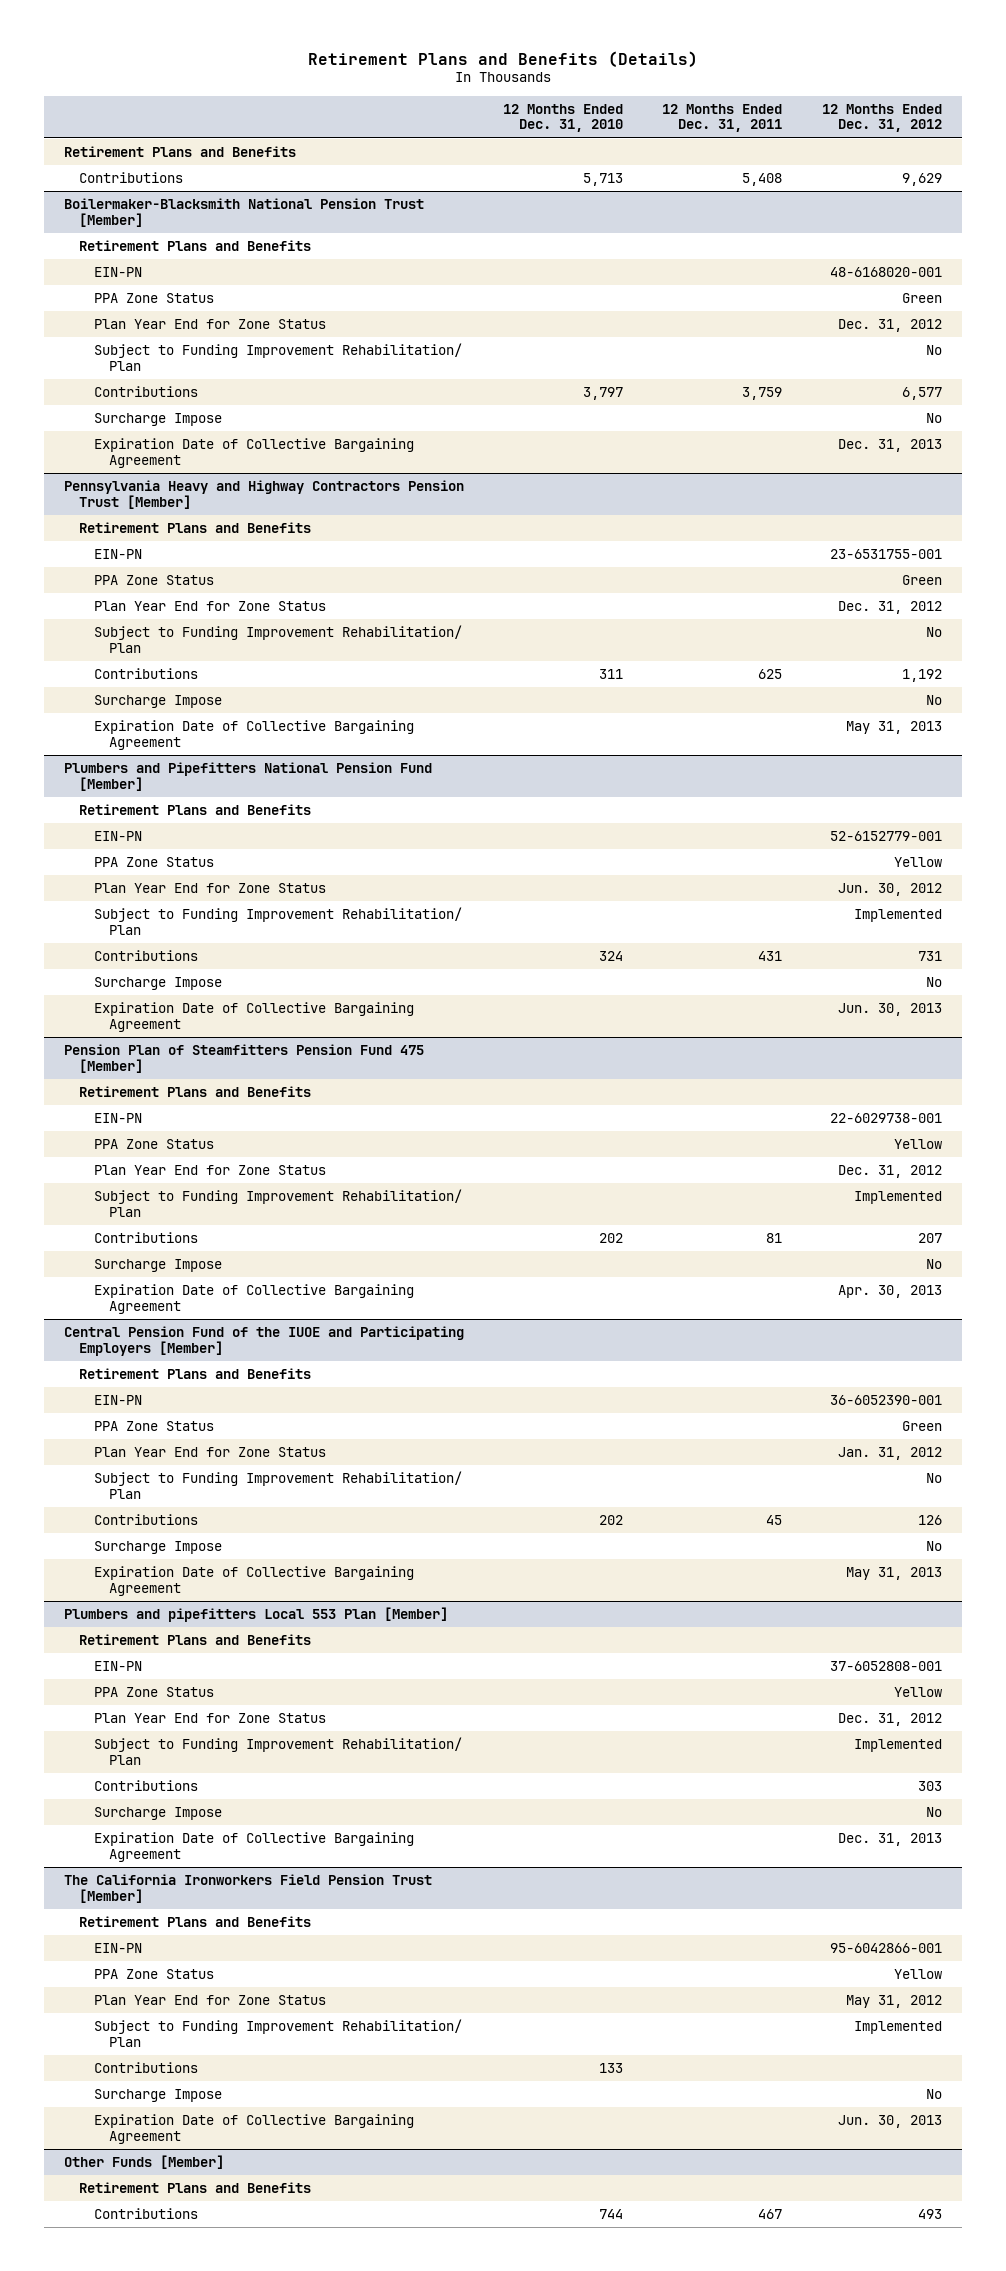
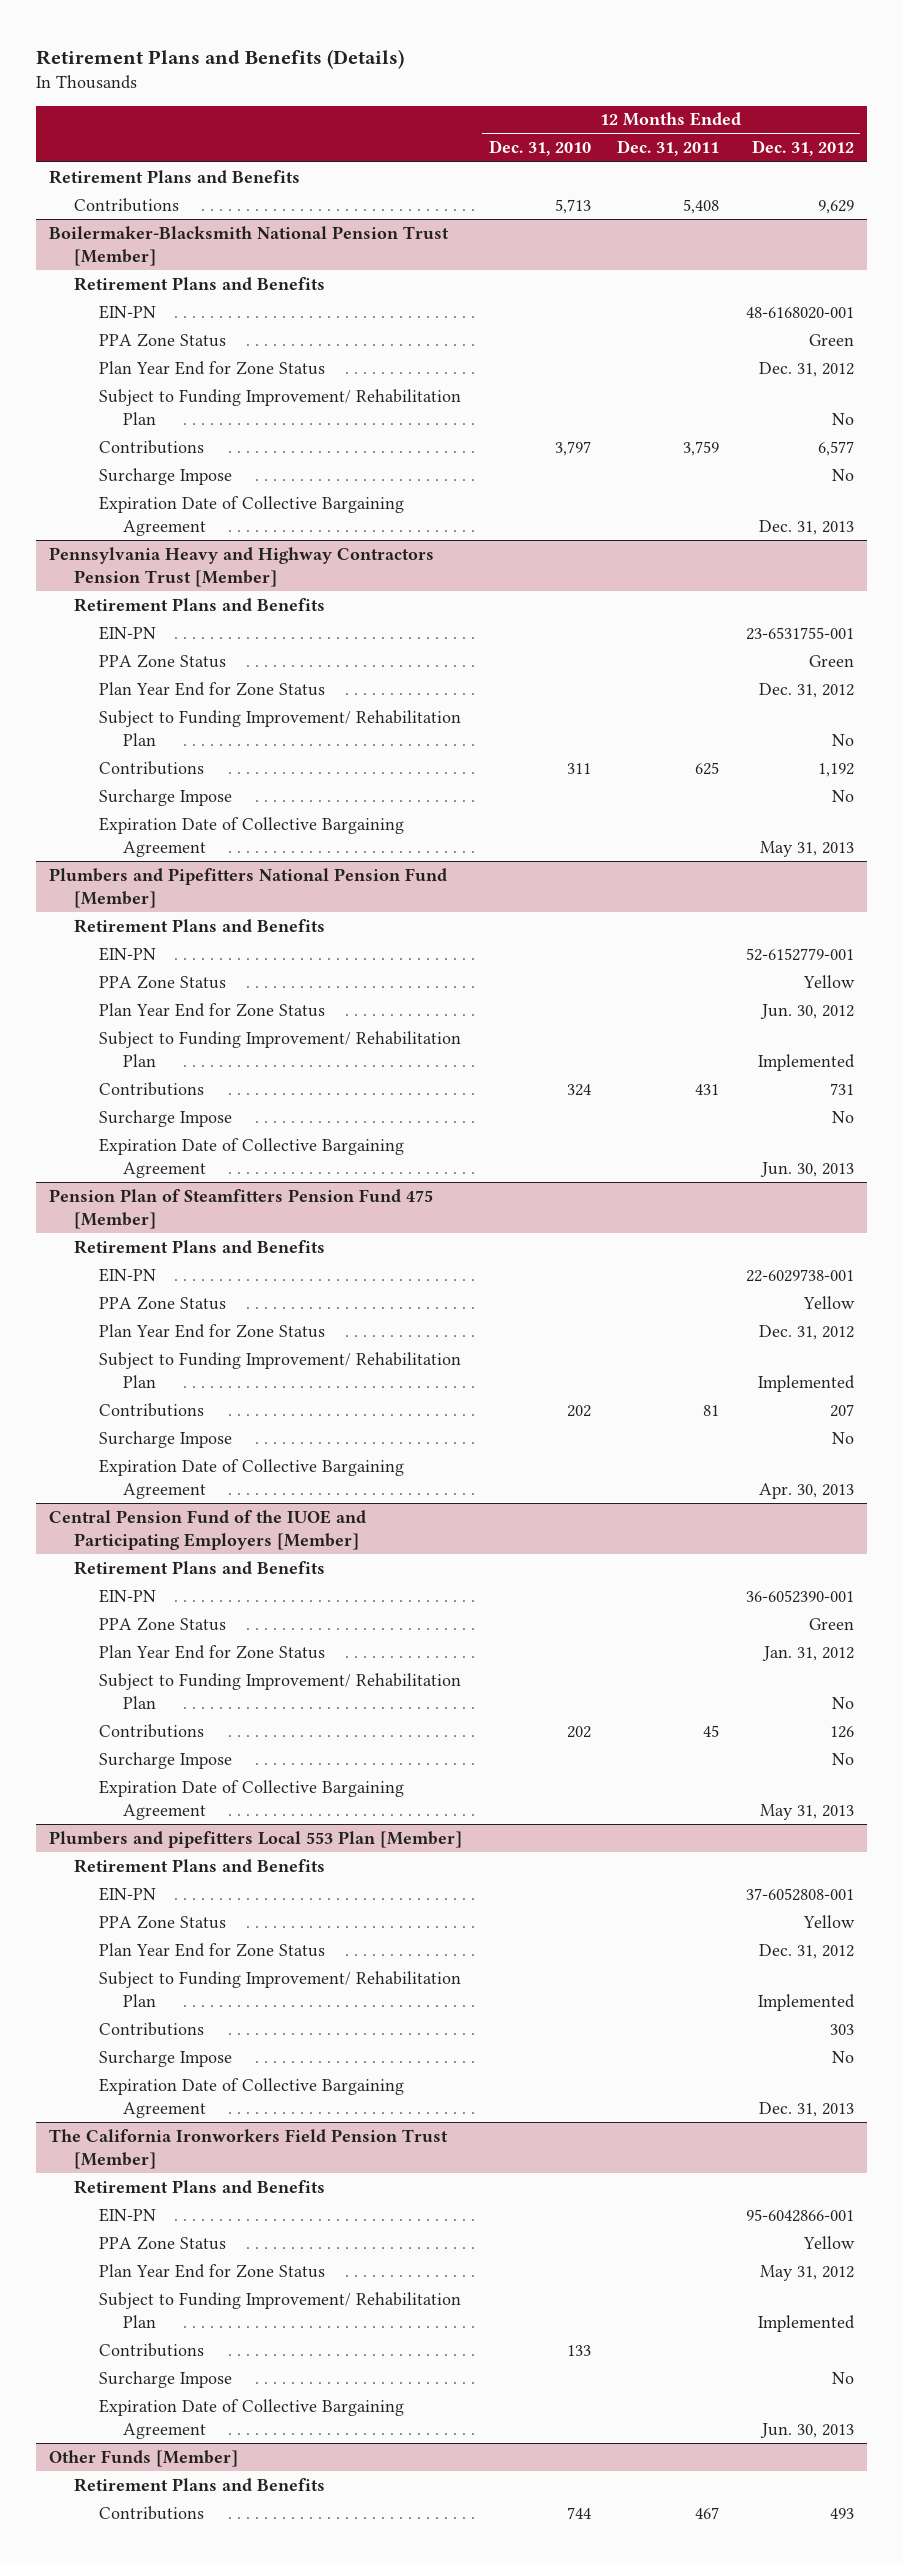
@ Boilermaker-Blacksmith National Pension Trust [Member]
- Subject to Funding Improvement Rehabilitation/ Plan | | | No
+ Subject to Funding Improvement/ Rehabilitation Plan | | | No
@ Pennsylvania Heavy and Highway Contractors Pension Trust [Member]
- Subject to Funding Improvement Rehabilitation/ Plan | | | No
+ Subject to Funding Improvement/ Rehabilitation Plan | | | No
@ Plumbers and Pipefitters National Pension Fund [Member]
- Subject to Funding Improvement Rehabilitation/ Plan | | | Implemented
+ Subject to Funding Improvement/ Rehabilitation Plan | | | Implemented
@ Pension Plan of Steamfitters Pension Fund 475 [Member]
- Subject to Funding Improvement Rehabilitation/ Plan | | | Implemented
+ Subject to Funding Improvement/ Rehabilitation Plan | | | Implemented
@ Central Pension Fund of the IUOE and Participating Employers [Member]
- Subject to Funding Improvement Rehabilitation/ Plan | | | No
+ Subject to Funding Improvement/ Rehabilitation Plan | | | No
@ Plumbers and pipefitters Local 553 Plan [Member]
- Subject to Funding Improvement Rehabilitation/ Plan | | | Implemented
+ Subject to Funding Improvement/ Rehabilitation Plan | | | Implemented
@ The California Ironworkers Field Pension Trust [Member]
- Subject to Funding Improvement Rehabilitation/ Plan | | | Implemented
+ Subject to Funding Improvement/ Rehabilitation Plan | | | Implemented

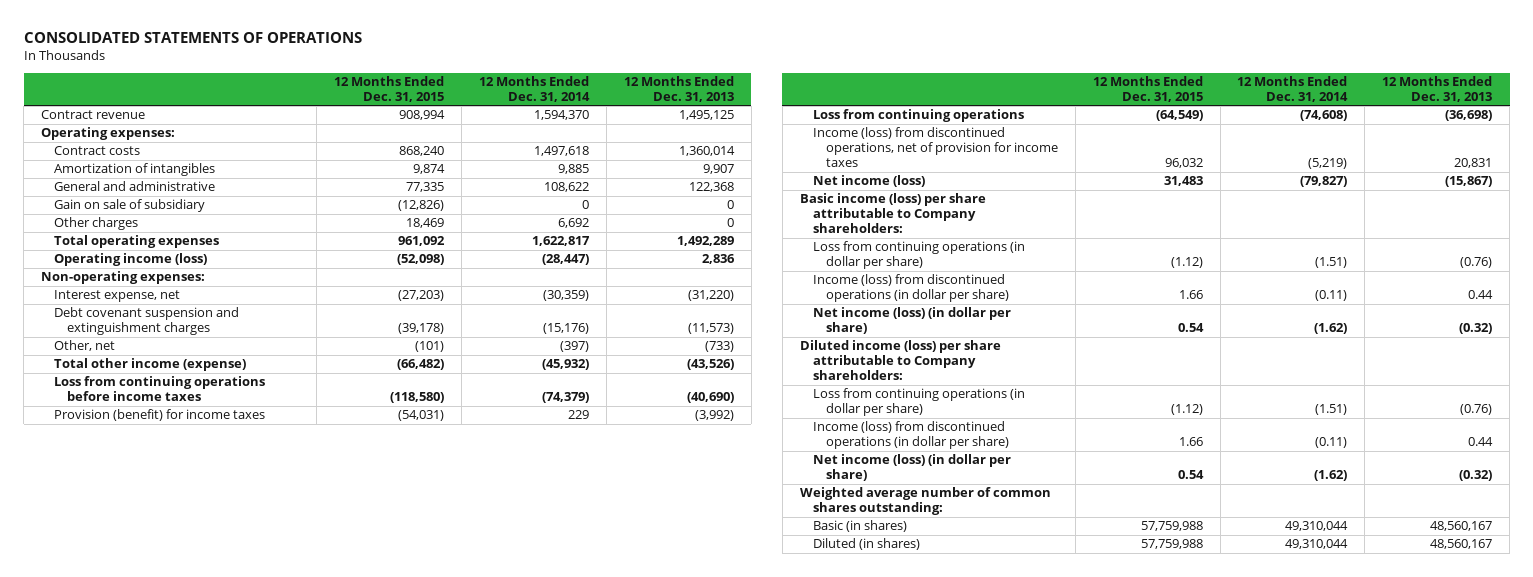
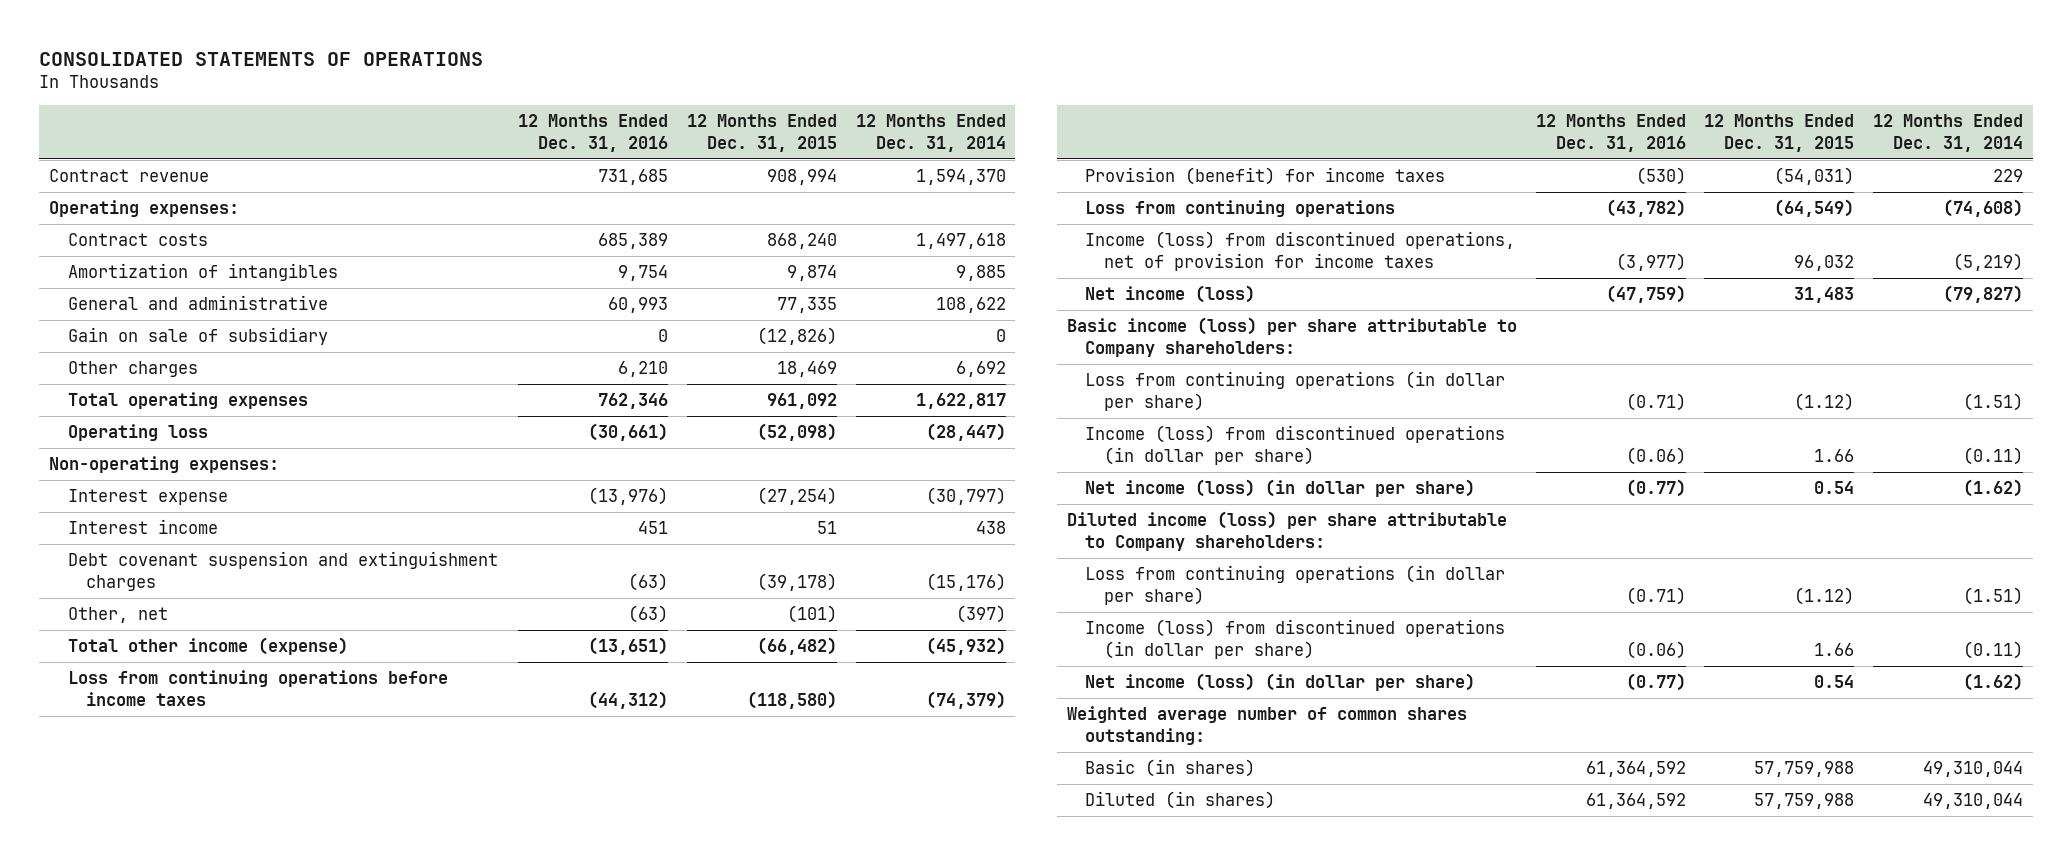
- | 12 Months Ended Dec. 31, 2015 | 12 Months Ended Dec. 31, 2014 | 12 Months Ended Dec. 31, 2013
+ | 12 Months Ended Dec. 31, 2016 | 12 Months Ended Dec. 31, 2015 | 12 Months Ended Dec. 31, 2014
- Operating income (loss) | (52,098) | (28,447) | 2,836
+ Operating loss | (30,661) | (52,098) | (28,447)
- Interest expense, net | (27,203) | (30,359) | (31,220)
+ Interest expense | (13,976) | (27,254) | (30,797)
+ Interest income | 451 | 51 | 438

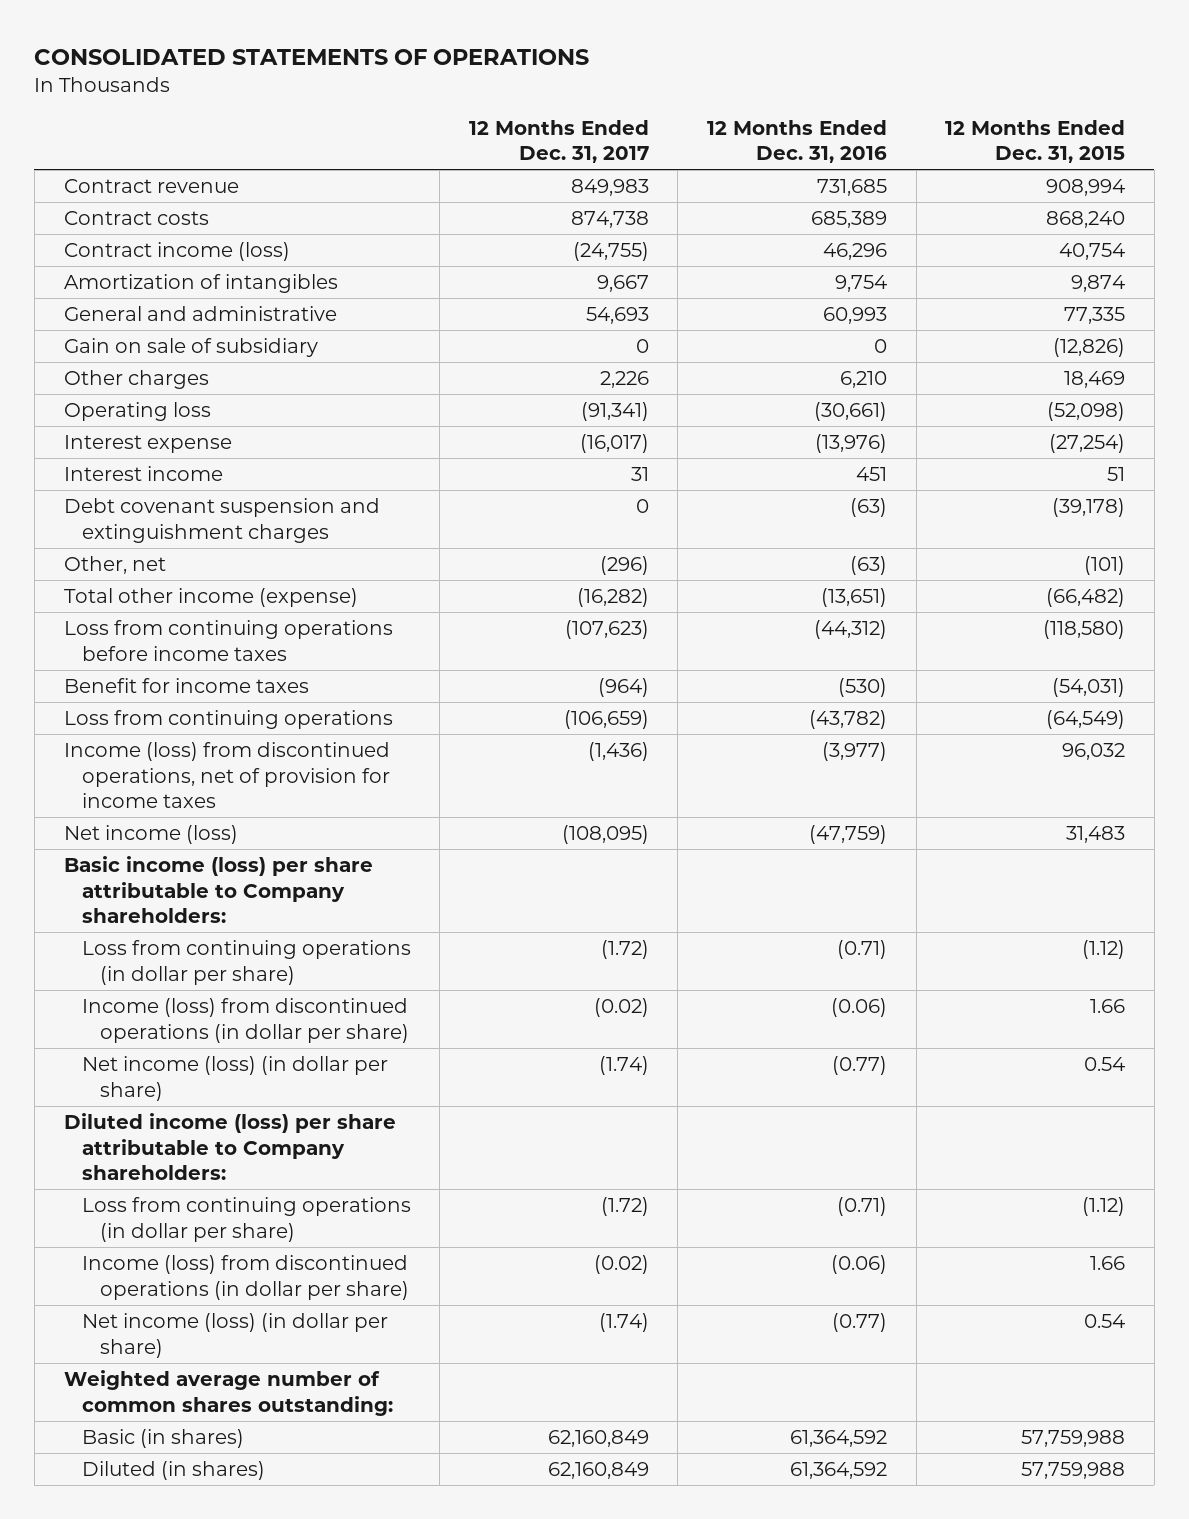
- | 12 Months Ended Dec. 31, 2016 | 12 Months Ended Dec. 31, 2015 | 12 Months Ended Dec. 31, 2014
+ | 12 Months Ended Dec. 31, 2017 | 12 Months Ended Dec. 31, 2016 | 12 Months Ended Dec. 31, 2015
- Operating expenses:
+ Contract income (loss) | (24,755) | 46,296 | 40,754
- Total operating expenses | 762,346 | 961,092 | 1,622,817
- Non-operating expenses:
- Provision (benefit) for income taxes | (530) | (54,031) | 229
+ Benefit for income taxes | (964) | (530) | (54,031)

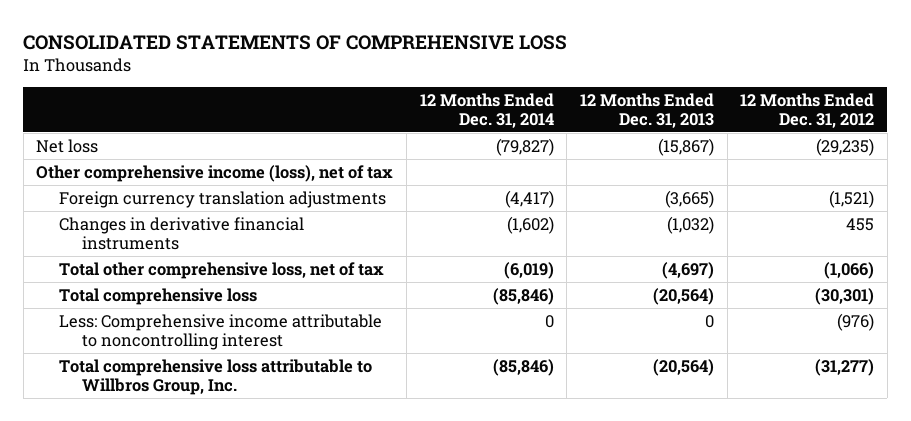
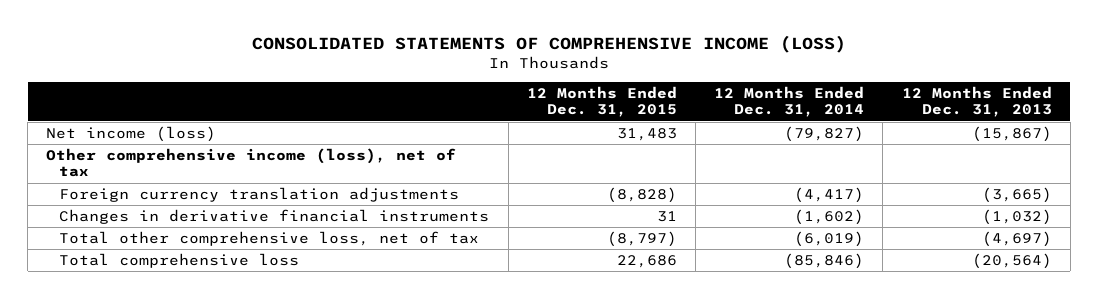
- CONSOLIDATED STATEMENTS OF COMPREHENSIVE LOSS
+ CONSOLIDATED STATEMENTS OF COMPREHENSIVE INCOME (LOSS)
- | 12 Months Ended Dec. 31, 2014 | 12 Months Ended Dec. 31, 2013 | 12 Months Ended Dec. 31, 2012
+ | 12 Months Ended Dec. 31, 2015 | 12 Months Ended Dec. 31, 2014 | 12 Months Ended Dec. 31, 2013
- Net loss | (79,827) | (15,867) | (29,235)
+ Net income (loss) | 31,483 | (79,827) | (15,867)
- Less: Comprehensive income attributable to noncontrolling interest | 0 | 0 | (976)
- Total comprehensive loss attributable to Willbros Group, Inc. | (85,846) | (20,564) | (31,277)

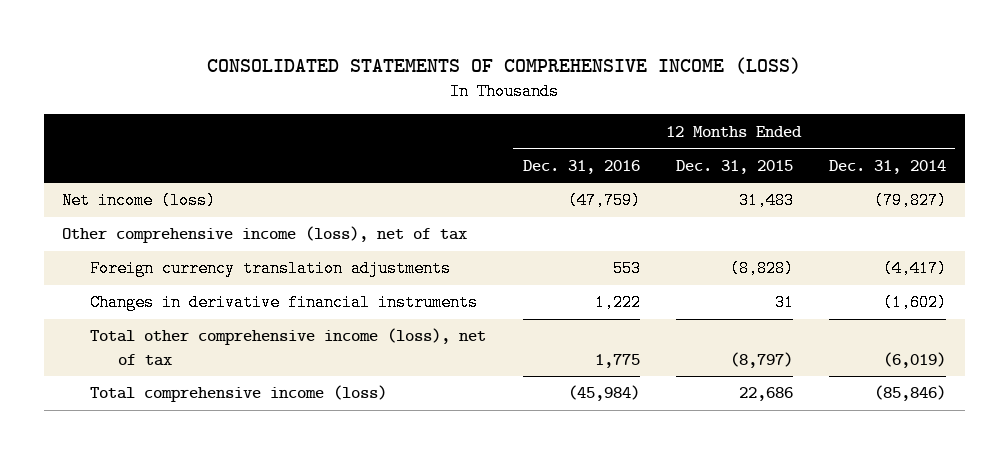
- | 12 Months Ended Dec. 31, 2015 | 12 Months Ended Dec. 31, 2014 | 12 Months Ended Dec. 31, 2013
+ | 12 Months Ended Dec. 31, 2016 | 12 Months Ended Dec. 31, 2015 | 12 Months Ended Dec. 31, 2014
- Total other comprehensive loss, net of tax | (8,797) | (6,019) | (4,697)
- Total comprehensive loss | 22,686 | (85,846) | (20,564)
+ Total other comprehensive income (loss), net of tax | 1,775 | (8,797) | (6,019)
+ Total comprehensive income (loss) | (45,984) | 22,686 | (85,846)

